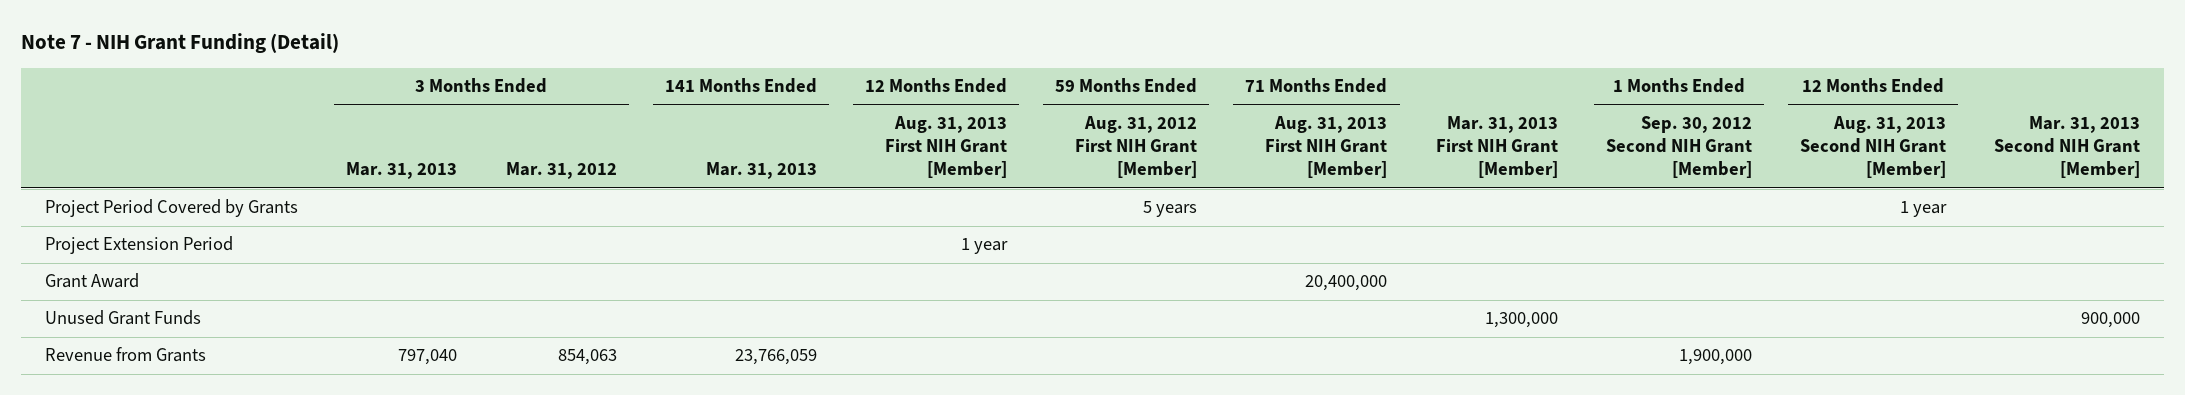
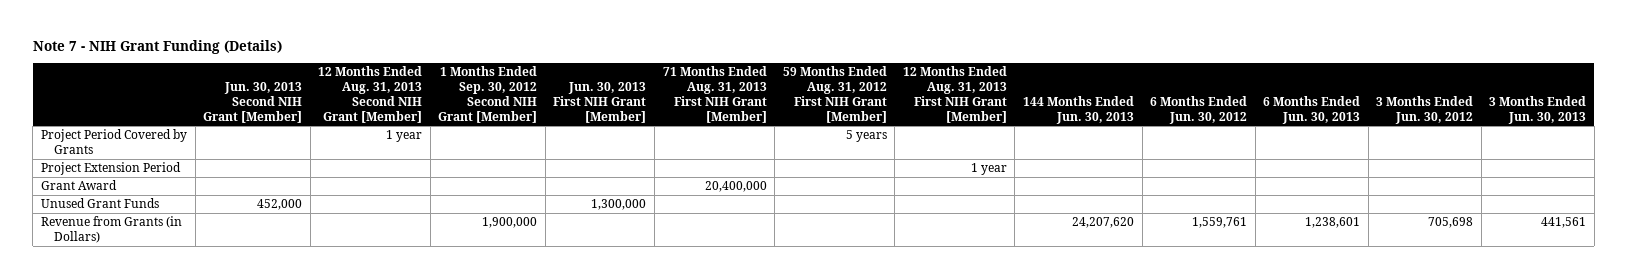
- Note 7 - NIH Grant Funding (Detail)
+ Note 7 - NIH Grant Funding (Details)
- | 3 Months Ended Mar. 31, 2013 | 3 Months Ended Mar. 31, 2012 | 141 Months Ended Mar. 31, 2013 | 12 Months Ended Aug. 31, 2013 First NIH Grant [Member] | 59 Months Ended Aug. 31, 2012 First NIH Grant [Member] | 71 Months Ended Aug. 31, 2013 First NIH Grant [Member] | Mar. 31, 2013 First NIH Grant [Member] | 1 Months Ended Sep. 30, 2012 Second NIH Grant [Member] | 12 Months Ended Aug. 31, 2013 Second NIH Grant [Member] | Mar. 31, 2013 Second NIH Grant [Member]
+ | Jun. 30, 2013 Second NIH Grant [Member] | 12 Months Ended Aug. 31, 2013 Second NIH Grant [Member] | 1 Months Ended Sep. 30, 2012 Second NIH Grant [Member] | Jun. 30, 2013 First NIH Grant [Member] | 71 Months Ended Aug. 31, 2013 First NIH Grant [Member] | 59 Months Ended Aug. 31, 2012 First NIH Grant [Member] | 12 Months Ended Aug. 31, 2013 First NIH Grant [Member] | 144 Months Ended Jun. 30, 2013 | 6 Months Ended Jun. 30, 2012 | 6 Months Ended Jun. 30, 2013 | 3 Months Ended Jun. 30, 2012 | 3 Months Ended Jun. 30, 2013
- Revenue from Grants | 797,040 | 854,063 | 23,766,059 | | | | | 1,900,000 | |
+ Revenue from Grants (in Dollars) | | | 1,900,000 | | | | | 24,207,620 | 1,559,761 | 1,238,601 | 705,698 | 441,561

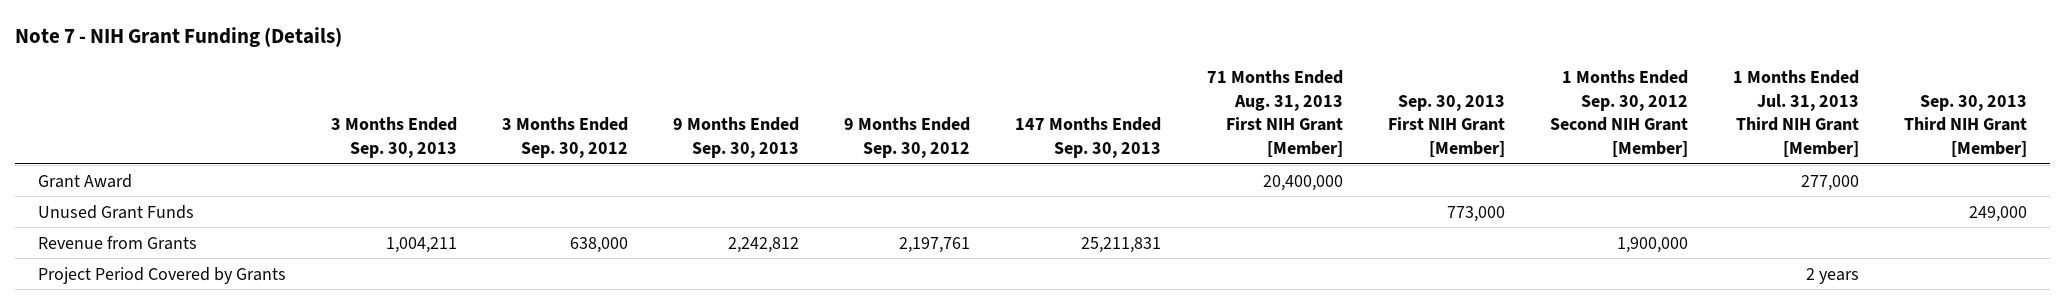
- | Jun. 30, 2013 Second NIH Grant [Member] | 12 Months Ended Aug. 31, 2013 Second NIH Grant [Member] | 1 Months Ended Sep. 30, 2012 Second NIH Grant [Member] | Jun. 30, 2013 First NIH Grant [Member] | 71 Months Ended Aug. 31, 2013 First NIH Grant [Member] | 59 Months Ended Aug. 31, 2012 First NIH Grant [Member] | 12 Months Ended Aug. 31, 2013 First NIH Grant [Member] | 144 Months Ended Jun. 30, 2013 | 6 Months Ended Jun. 30, 2012 | 6 Months Ended Jun. 30, 2013 | 3 Months Ended Jun. 30, 2012 | 3 Months Ended Jun. 30, 2013
+ | 3 Months Ended Sep. 30, 2013 | 3 Months Ended Sep. 30, 2012 | 9 Months Ended Sep. 30, 2013 | 9 Months Ended Sep. 30, 2012 | 147 Months Ended Sep. 30, 2013 | 71 Months Ended Aug. 31, 2013 First NIH Grant [Member] | Sep. 30, 2013 First NIH Grant [Member] | 1 Months Ended Sep. 30, 2012 Second NIH Grant [Member] | 1 Months Ended Jul. 31, 2013 Third NIH Grant [Member] | Sep. 30, 2013 Third NIH Grant [Member]
- Project Extension Period | | | | | | | 1 year | | | | |
- Revenue from Grants (in Dollars) | | | 1,900,000 | | | | | 24,207,620 | 1,559,761 | 1,238,601 | 705,698 | 441,561
+ Revenue from Grants | 1,004,211 | 638,000 | 2,242,812 | 2,197,761 | 25,211,831 | | | 1,900,000 | |
moved down: Project Period Covered by Grants | | | | | | | | | 2 years |

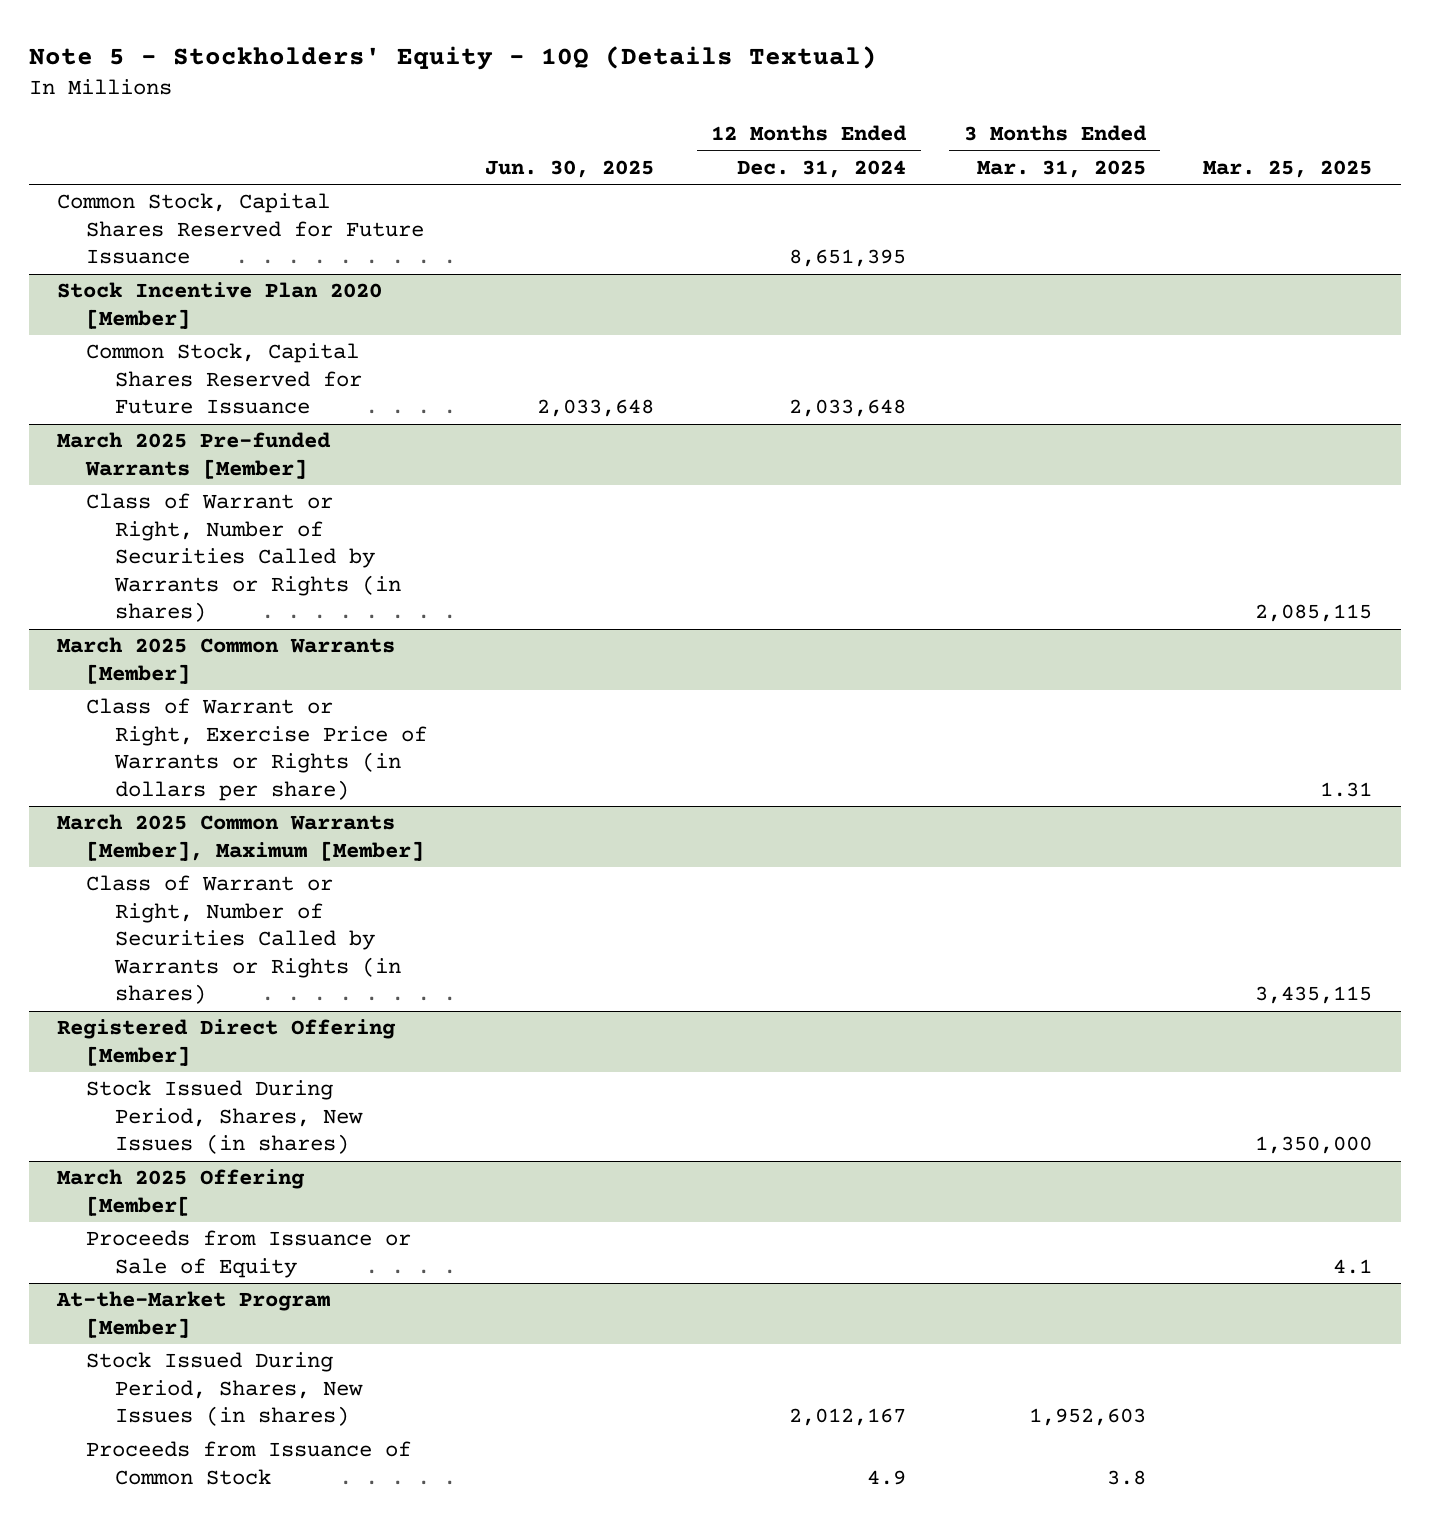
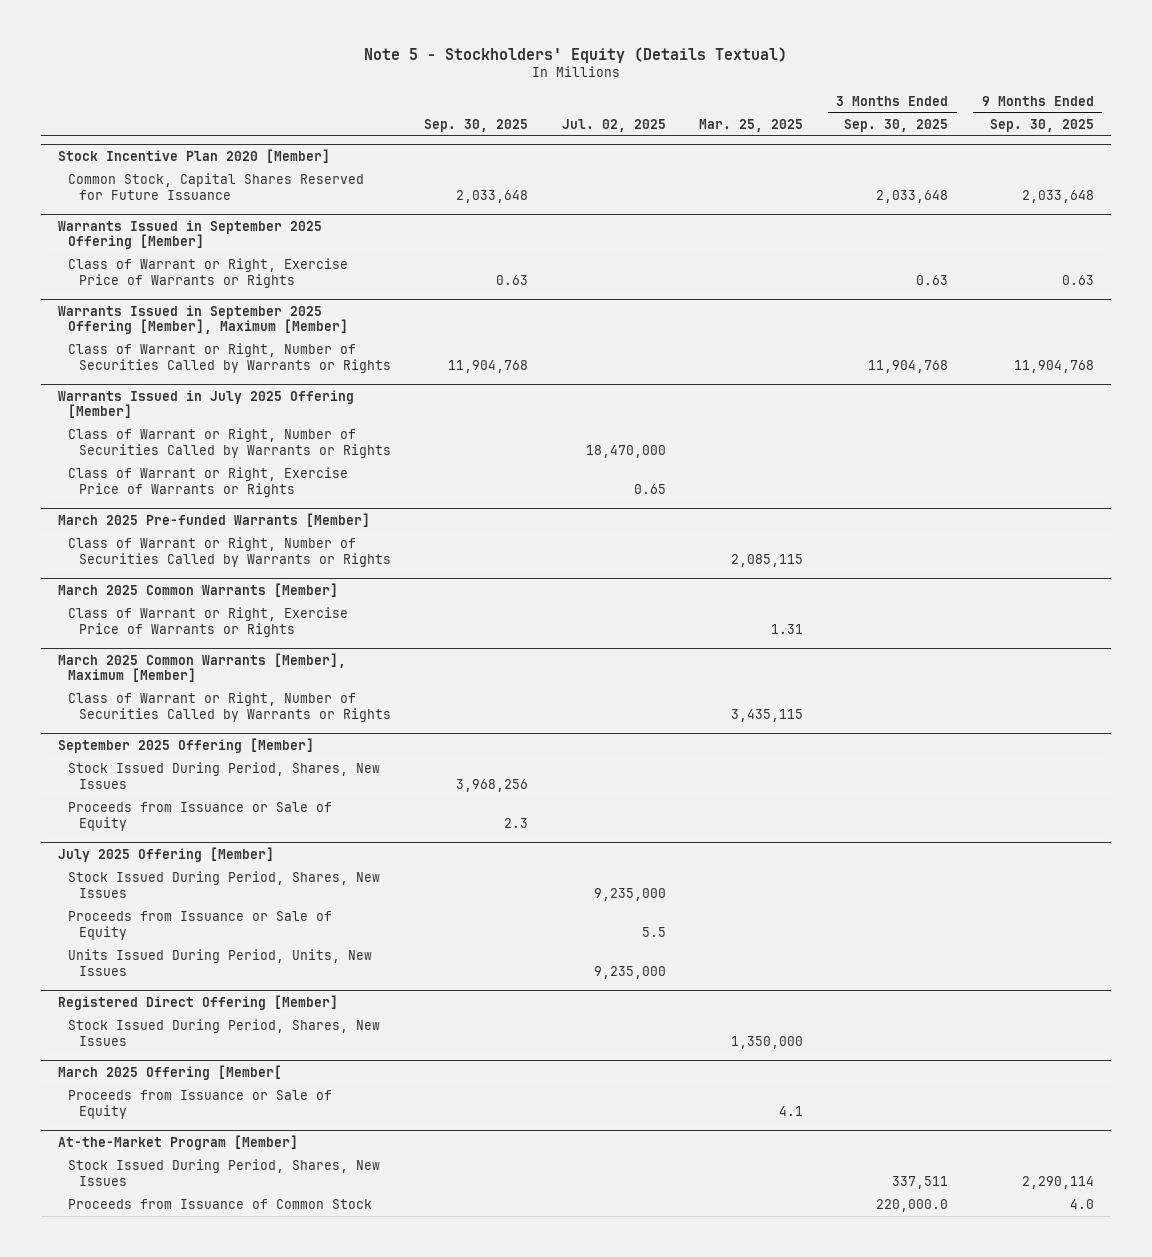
- Note 5 - Stockholders' Equity - 10Q (Details Textual)
+ Note 5 - Stockholders' Equity (Details Textual)
- | Jun. 30, 2025 | 12 Months Ended Dec. 31, 2024 | 3 Months Ended Mar. 31, 2025 | Mar. 25, 2025
+ | Sep. 30, 2025 | Jul. 02, 2025 | Mar. 25, 2025 | 3 Months Ended Sep. 30, 2025 | 9 Months Ended Sep. 30, 2025
- Common Stock, Capital Shares Reserved for Future Issuance | | 8,651,395 | |
+ Warrants Issued in September 2025 Offering [Member]
+ Class of Warrant or Right, Exercise Price of Warrants or Rights | 0.63 | | | 0.63 | 0.63
+ Warrants Issued in September 2025 Offering [Member], Maximum [Member]
+ Class of Warrant or Right, Number of Securities Called by Warrants or Rights | 11,904,768 | | | 11,904,768 | 11,904,768
+ Warrants Issued in July 2025 Offering [Member]
+ Class of Warrant or Right, Number of Securities Called by Warrants or Rights | | 18,470,000 | | |
+ Class of Warrant or Right, Exercise Price of Warrants or Rights | | 0.65 | | |
@ March 2025 Pre-funded Warrants [Member]
- Class of Warrant or Right, Number of Securities Called by Warrants or Rights (in shares) | | | | 2,085,115
+ Class of Warrant or Right, Number of Securities Called by Warrants or Rights | | | 2,085,115 | |
@ March 2025 Common Warrants [Member]
- Class of Warrant or Right, Exercise Price of Warrants or Rights (in dollars per share) | | | | 1.31
+ Class of Warrant or Right, Exercise Price of Warrants or Rights | | | 1.31 | |
@ March 2025 Common Warrants [Member], Maximum [Member]
- Class of Warrant or Right, Number of Securities Called by Warrants or Rights (in shares) | | | | 3,435,115
+ Class of Warrant or Right, Number of Securities Called by Warrants or Rights | | | 3,435,115 | |
+ September 2025 Offering [Member]
+ Stock Issued During Period, Shares, New Issues | 3,968,256 | | | |
+ Proceeds from Issuance or Sale of Equity | 2.3 | | | |
+ July 2025 Offering [Member]
+ Stock Issued During Period, Shares, New Issues | | 9,235,000 | | |
+ Proceeds from Issuance or Sale of Equity | | 5.5 | | |
+ Units Issued During Period, Units, New Issues | | 9,235,000 | | |
@ Registered Direct Offering [Member]
- Stock Issued During Period, Shares, New Issues (in shares) | | | | 1,350,000
+ Stock Issued During Period, Shares, New Issues | | | 1,350,000 | |
@ At-the-Market Program [Member]
- Stock Issued During Period, Shares, New Issues (in shares) | | 2,012,167 | 1,952,603 |
+ Stock Issued During Period, Shares, New Issues | | | | 337,511 | 2,290,114

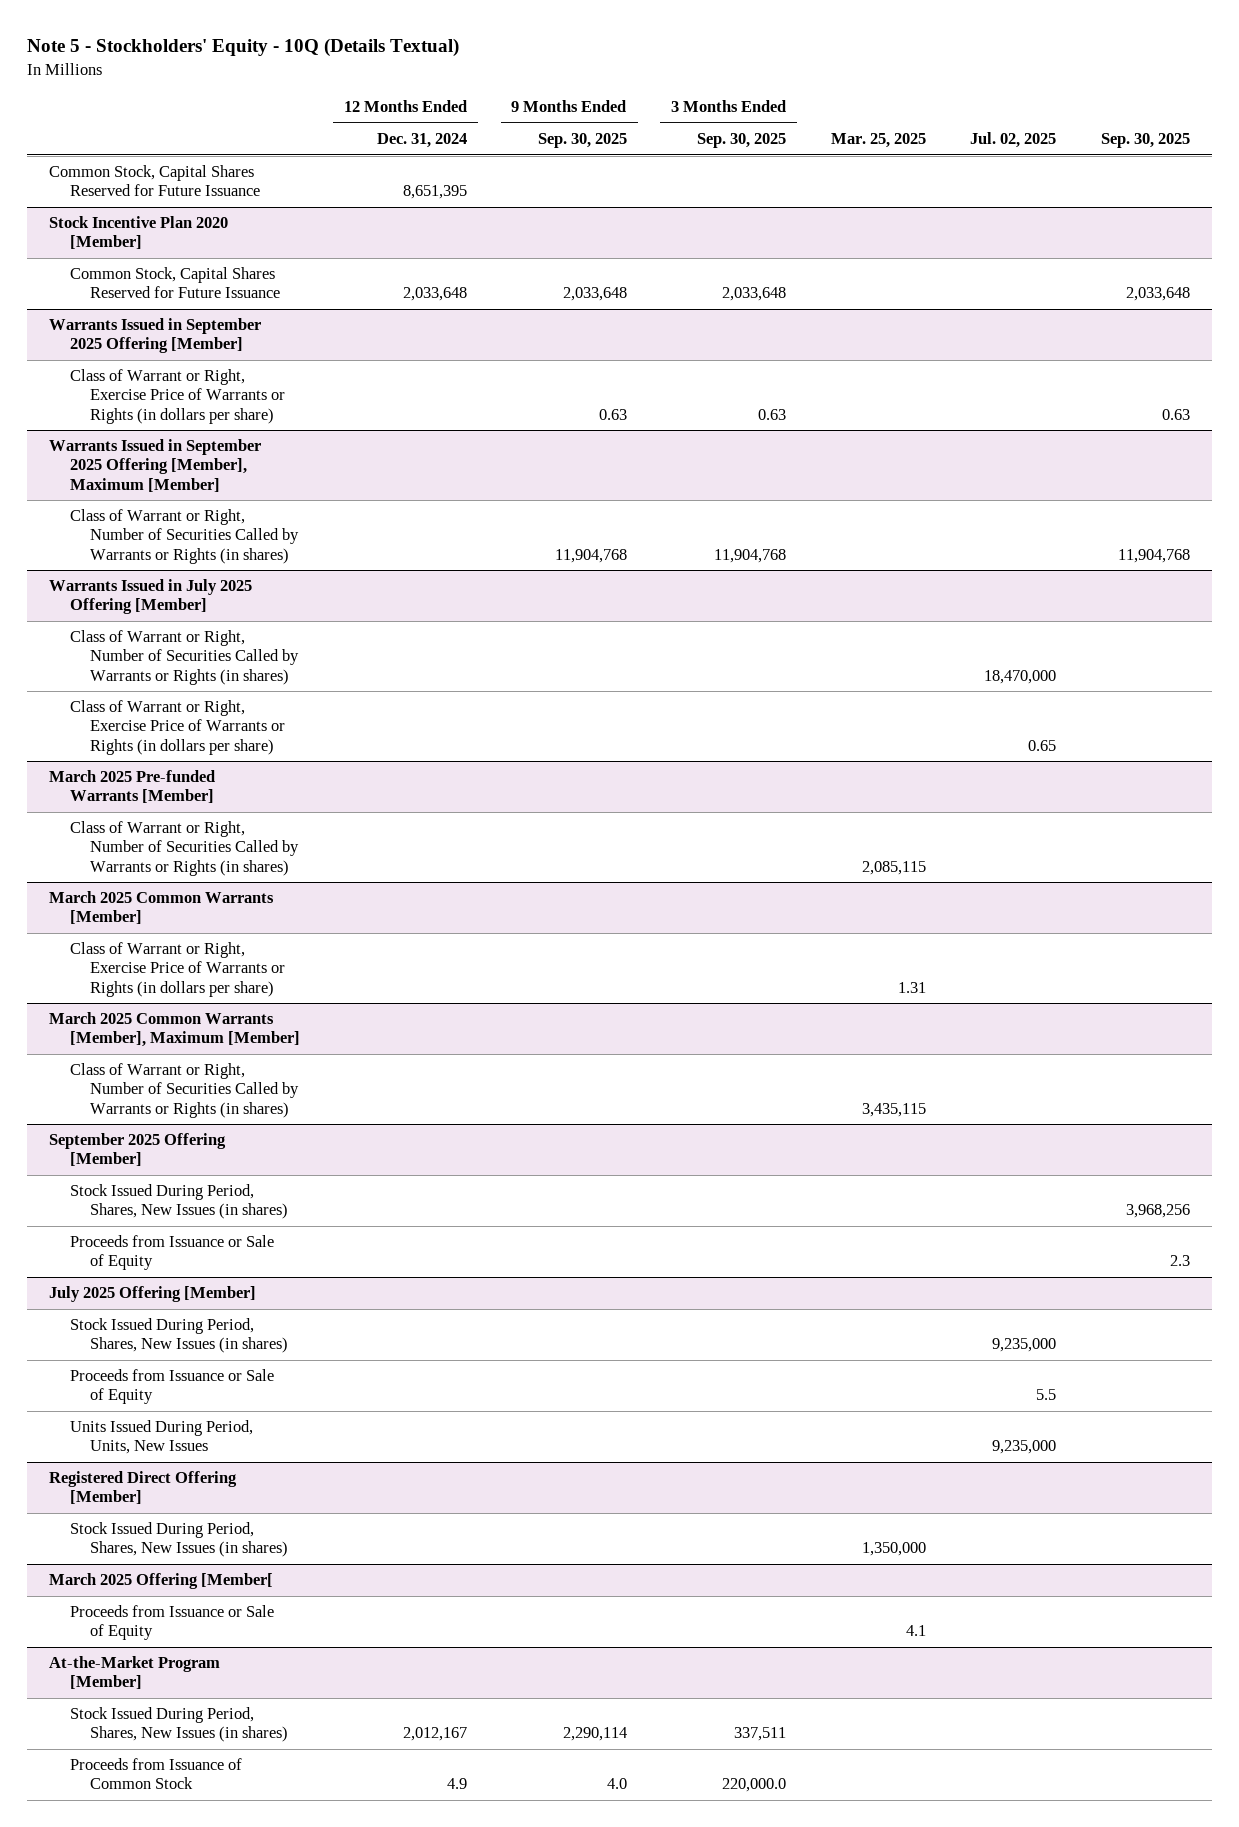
- Note 5 - Stockholders' Equity (Details Textual)
+ Note 5 - Stockholders' Equity - 10Q (Details Textual)
- | Sep. 30, 2025 | Jul. 02, 2025 | Mar. 25, 2025 | 3 Months Ended Sep. 30, 2025 | 9 Months Ended Sep. 30, 2025
+ | 12 Months Ended Dec. 31, 2024 | 9 Months Ended Sep. 30, 2025 | 3 Months Ended Sep. 30, 2025 | Mar. 25, 2025 | Jul. 02, 2025 | Sep. 30, 2025
+ Common Stock, Capital Shares Reserved for Future Issuance | 8,651,395 | | | | |
@ Warrants Issued in September 2025 Offering [Member]
- Class of Warrant or Right, Exercise Price of Warrants or Rights | 0.63 | | | 0.63 | 0.63
+ Class of Warrant or Right, Exercise Price of Warrants or Rights (in dollars per share) | | 0.63 | 0.63 | | | 0.63
@ Warrants Issued in September 2025 Offering [Member], Maximum [Member]
- Class of Warrant or Right, Number of Securities Called by Warrants or Rights | 11,904,768 | | | 11,904,768 | 11,904,768
+ Class of Warrant or Right, Number of Securities Called by Warrants or Rights (in shares) | | 11,904,768 | 11,904,768 | | | 11,904,768
@ Warrants Issued in July 2025 Offering [Member]
- Class of Warrant or Right, Number of Securities Called by Warrants or Rights | | 18,470,000 | | |
- Class of Warrant or Right, Exercise Price of Warrants or Rights | | 0.65 | | |
+ Class of Warrant or Right, Number of Securities Called by Warrants or Rights (in shares) | | | | | 18,470,000 |
+ Class of Warrant or Right, Exercise Price of Warrants or Rights (in dollars per share) | | | | | 0.65 |
@ March 2025 Pre-funded Warrants [Member]
- Class of Warrant or Right, Number of Securities Called by Warrants or Rights | | | 2,085,115 | |
+ Class of Warrant or Right, Number of Securities Called by Warrants or Rights (in shares) | | | | 2,085,115 | |
@ March 2025 Common Warrants [Member]
- Class of Warrant or Right, Exercise Price of Warrants or Rights | | | 1.31 | |
+ Class of Warrant or Right, Exercise Price of Warrants or Rights (in dollars per share) | | | | 1.31 | |
@ March 2025 Common Warrants [Member], Maximum [Member]
- Class of Warrant or Right, Number of Securities Called by Warrants or Rights | | | 3,435,115 | |
+ Class of Warrant or Right, Number of Securities Called by Warrants or Rights (in shares) | | | | 3,435,115 | |
@ September 2025 Offering [Member]
- Stock Issued During Period, Shares, New Issues | 3,968,256 | | | |
+ Stock Issued During Period, Shares, New Issues (in shares) | | | | | | 3,968,256
@ July 2025 Offering [Member]
- Stock Issued During Period, Shares, New Issues | | 9,235,000 | | |
+ Stock Issued During Period, Shares, New Issues (in shares) | | | | | 9,235,000 |
@ Registered Direct Offering [Member]
- Stock Issued During Period, Shares, New Issues | | | 1,350,000 | |
+ Stock Issued During Period, Shares, New Issues (in shares) | | | | 1,350,000 | |
@ At-the-Market Program [Member]
- Stock Issued During Period, Shares, New Issues | | | | 337,511 | 2,290,114
+ Stock Issued During Period, Shares, New Issues (in shares) | 2,012,167 | 2,290,114 | 337,511 | | |

